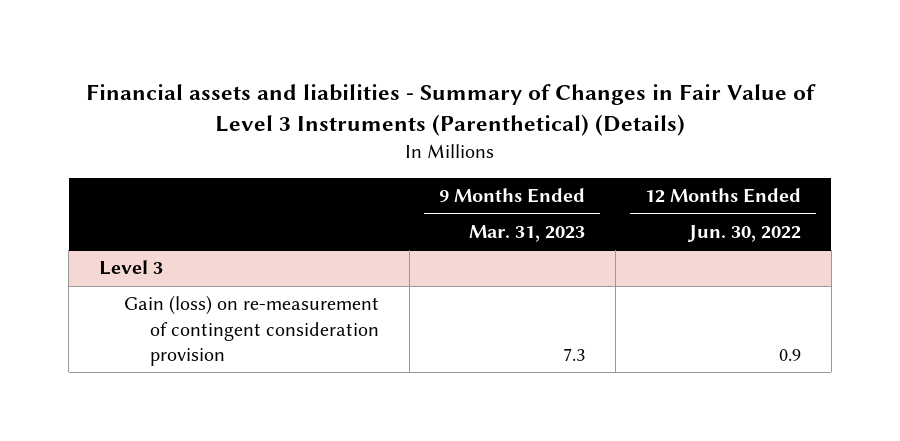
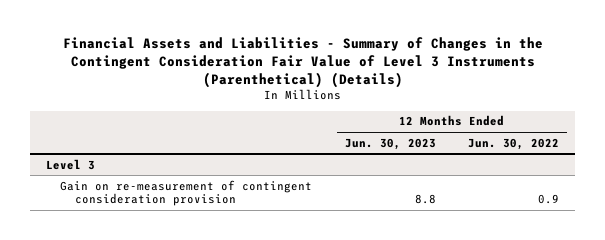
- Financial assets and liabilities - Summary of Changes in Fair Value of Level 3 Instruments (Parenthetical) (Details)
+ Financial Assets and Liabilities - Summary of Changes in the Contingent Consideration Fair Value of Level 3 Instruments (Parenthetical) (Details)
- | 9 Months Ended Mar. 31, 2023 | 12 Months Ended Jun. 30, 2022
+ | 12 Months Ended Jun. 30, 2023 | 12 Months Ended Jun. 30, 2022
@ Level 3
- Gain (loss) on re-measurement of contingent consideration provision | 7.3 | 0.9
+ Gain on re-measurement of contingent consideration provision | 8.8 | 0.9

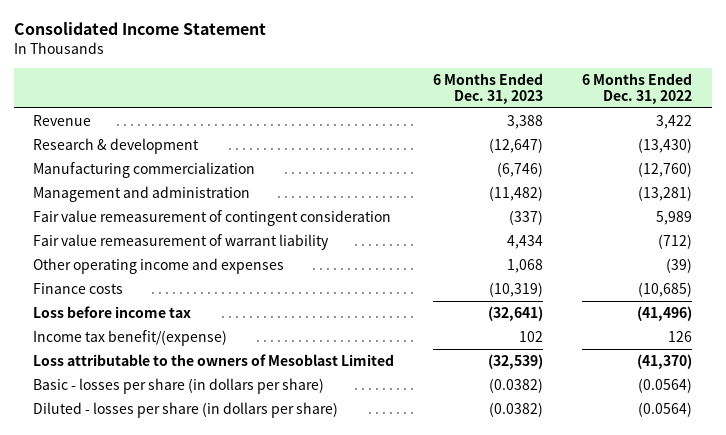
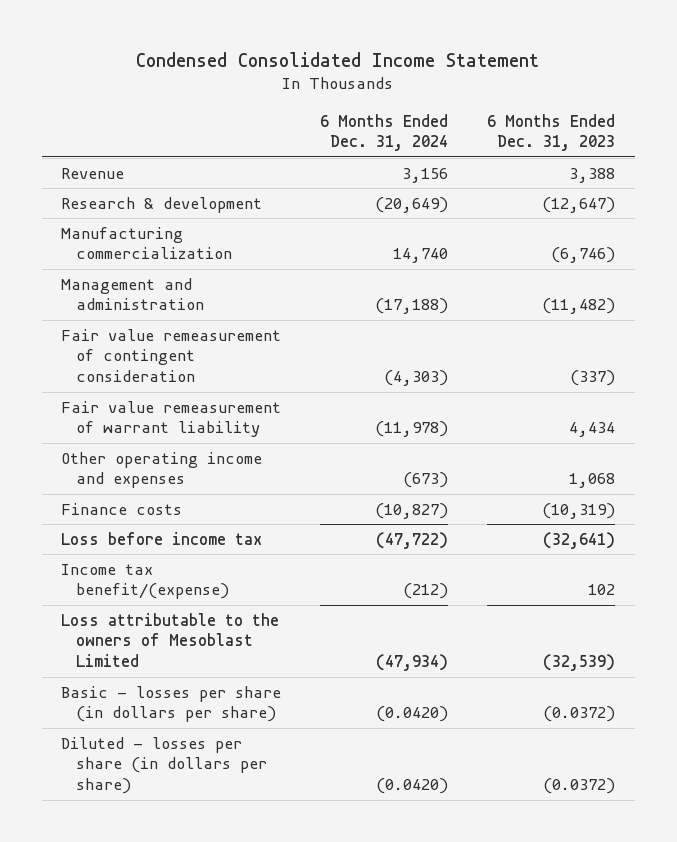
- Consolidated Income Statement
+ Condensed Consolidated Income Statement
- | 6 Months Ended Dec. 31, 2023 | 6 Months Ended Dec. 31, 2022
+ | 6 Months Ended Dec. 31, 2024 | 6 Months Ended Dec. 31, 2023
- Basic - losses per share (in dollars per share) | (0.0382) | (0.0564)
- Diluted - losses per share (in dollars per share) | (0.0382) | (0.0564)
+ Basic - losses per share (in dollars per share) | (0.0420) | (0.0372)
+ Diluted - losses per share (in dollars per share) | (0.0420) | (0.0372)

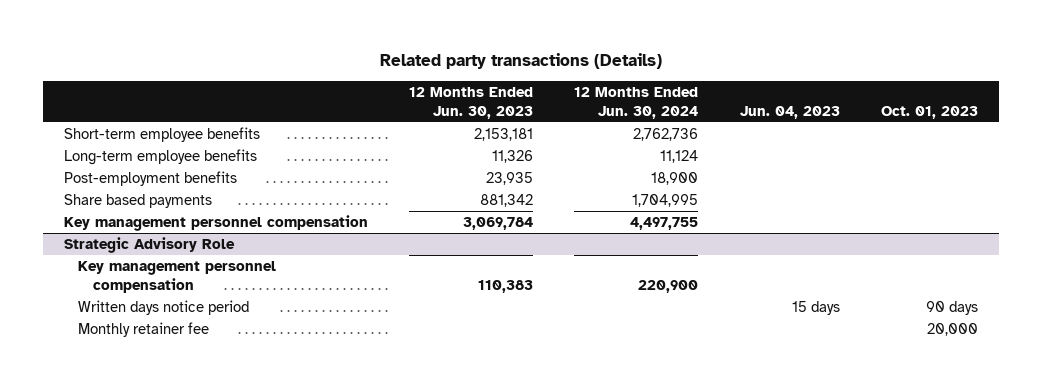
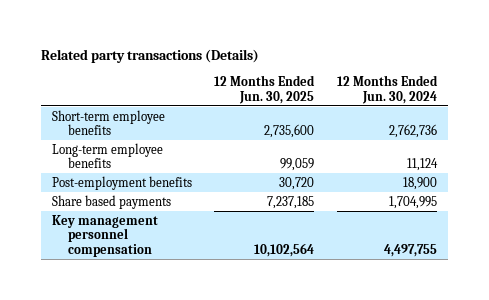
- | 12 Months Ended Jun. 30, 2023 | 12 Months Ended Jun. 30, 2024 | Jun. 04, 2023 | Oct. 01, 2023
+ | 12 Months Ended Jun. 30, 2025 | 12 Months Ended Jun. 30, 2024
- Strategic Advisory Role
- Key management personnel compensation | 110,383 | 220,900 | |
- Written days notice period | | | 15 days | 90 days
- Monthly retainer fee | | | | 20,000

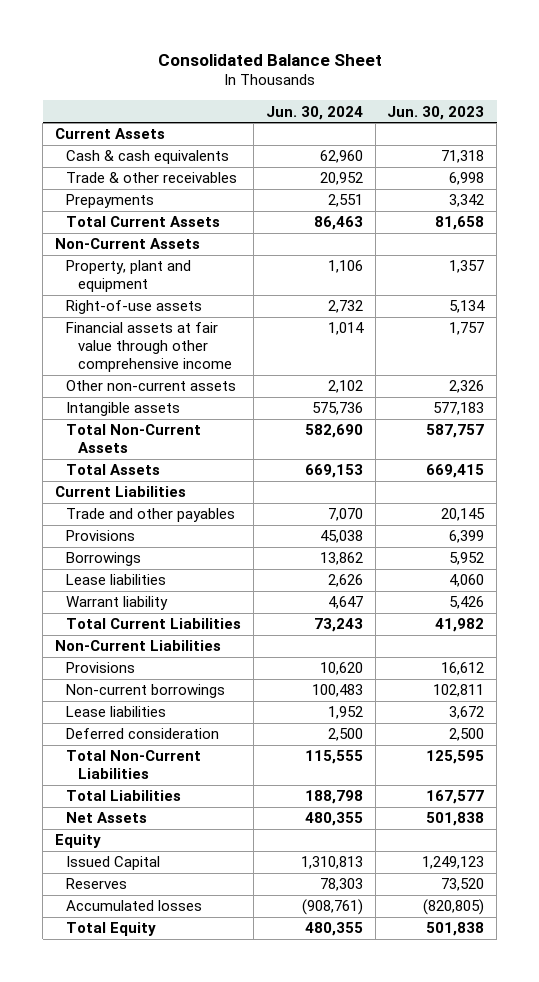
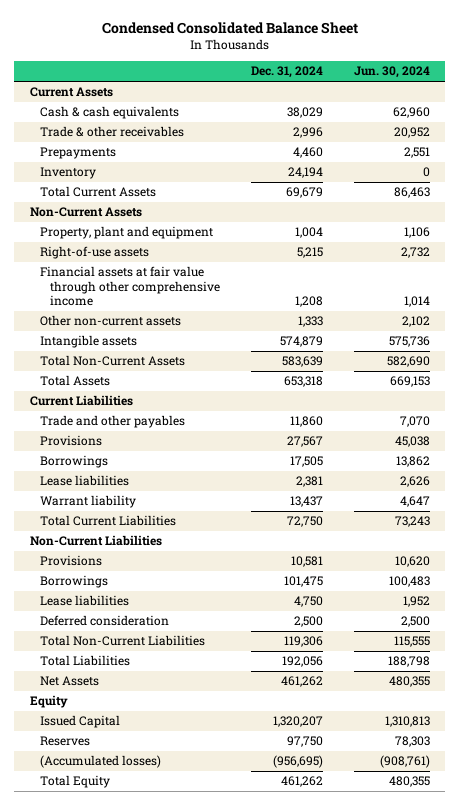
- Consolidated Balance Sheet
+ Condensed Consolidated Balance Sheet
- | Jun. 30, 2024 | Jun. 30, 2023
+ | Dec. 31, 2024 | Jun. 30, 2024
+ Inventory | 24,194 | 0
- Non-current borrowings | 100,483 | 102,811
+ Borrowings | 101,475 | 100,483
- Accumulated losses | (908,761) | (820,805)
+ (Accumulated losses) | (956,695) | (908,761)

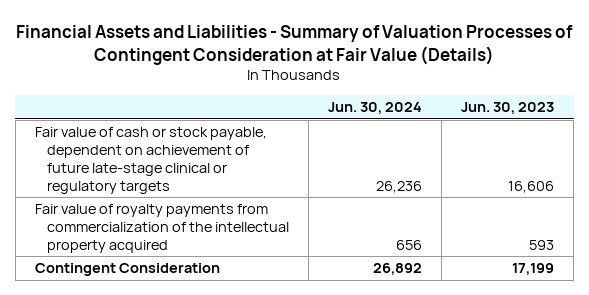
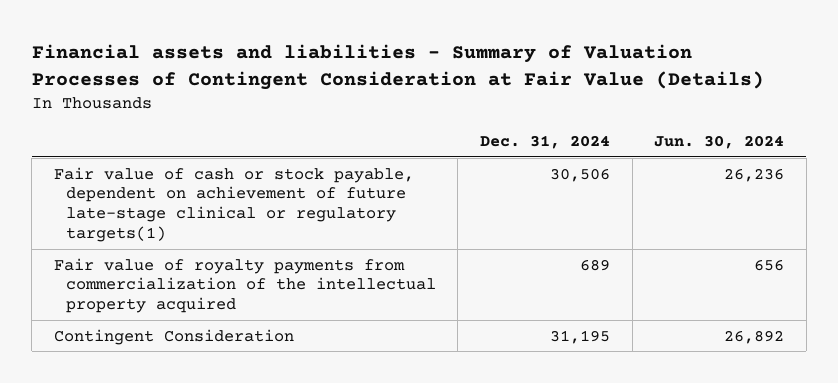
- Financial Assets and Liabilities - Summary of Valuation Processes of Contingent Consideration at Fair Value (Details)
+ Financial assets and liabilities - Summary of Valuation Processes of Contingent Consideration at Fair Value (Details)
- | Jun. 30, 2024 | Jun. 30, 2023
+ | Dec. 31, 2024 | Jun. 30, 2024
- Fair value of cash or stock payable, dependent on achievement of future late-stage clinical or regulatory targets | 26,236 | 16,606
+ Fair value of cash or stock payable, dependent on achievement of future late-stage clinical or regulatory targets(1) | 30,506 | 26,236

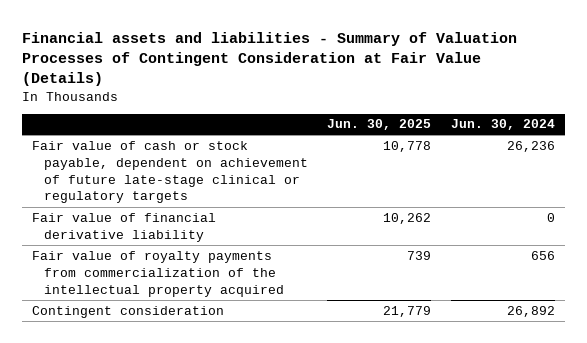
- | Dec. 31, 2024 | Jun. 30, 2024
+ | Jun. 30, 2025 | Jun. 30, 2024
- Fair value of cash or stock payable, dependent on achievement of future late-stage clinical or regulatory targets(1) | 30,506 | 26,236
+ Fair value of cash or stock payable, dependent on achievement of future late-stage clinical or regulatory targets | 10,778 | 26,236
+ Fair value of financial derivative liability | 10,262 | 0
- Contingent Consideration | 31,195 | 26,892
+ Contingent consideration | 21,779 | 26,892

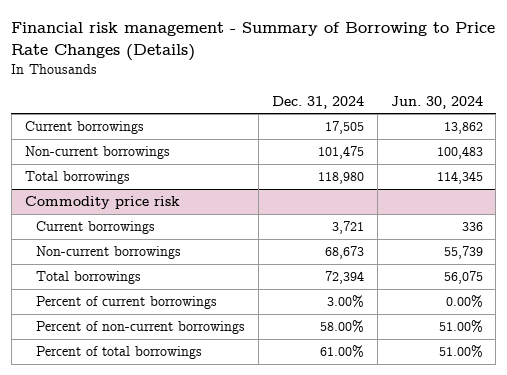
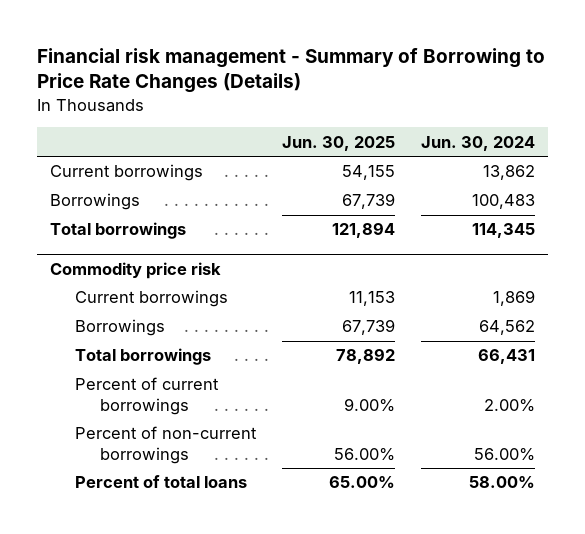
- | Dec. 31, 2024 | Jun. 30, 2024
+ | Jun. 30, 2025 | Jun. 30, 2024
- Non-current borrowings | 101,475 | 100,483
+ Borrowings | 67,739 | 100,483
@ Commodity price risk
- Current borrowings | 3,721 | 336
- Non-current borrowings | 68,673 | 55,739
- Total borrowings | 72,394 | 56,075
- Percent of current borrowings | 3.00% | 0.00%
- Percent of non-current borrowings | 58.00% | 51.00%
- Percent of total borrowings | 61.00% | 51.00%
+ Current borrowings | 11,153 | 1,869
+ Borrowings | 67,739 | 64,562
+ Total borrowings | 78,892 | 66,431
+ Percent of current borrowings | 9.00% | 2.00%
+ Percent of non-current borrowings | 56.00% | 56.00%
+ Percent of total loans | 65.00% | 58.00%

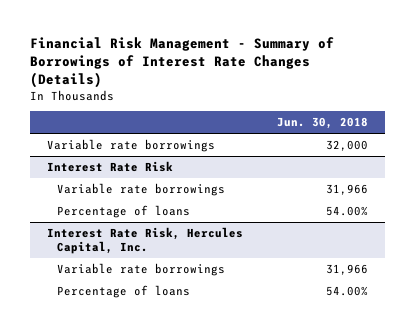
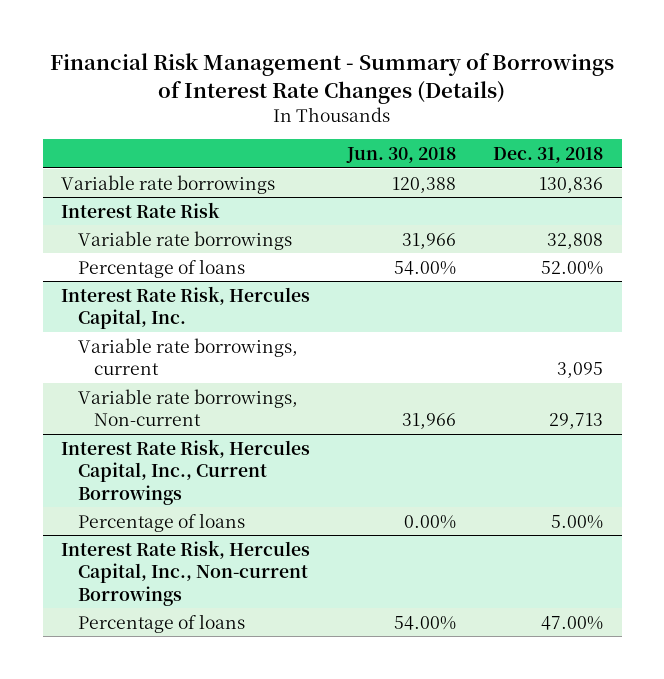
- | Jun. 30, 2018
+ | Jun. 30, 2018 | Dec. 31, 2018
- Variable rate borrowings | 32,000
+ Variable rate borrowings | 120,388 | 130,836
@ Interest Rate Risk, Hercules Capital, Inc.
- Variable rate borrowings | 31,966
+ Variable rate borrowings, current | | 3,095
+ Variable rate borrowings, Non-current | 31,966 | 29,713
+ Interest Rate Risk, Hercules Capital, Inc., Current Borrowings
+ Percentage of loans | 0.00% | 5.00%
+ Interest Rate Risk, Hercules Capital, Inc., Non-current Borrowings

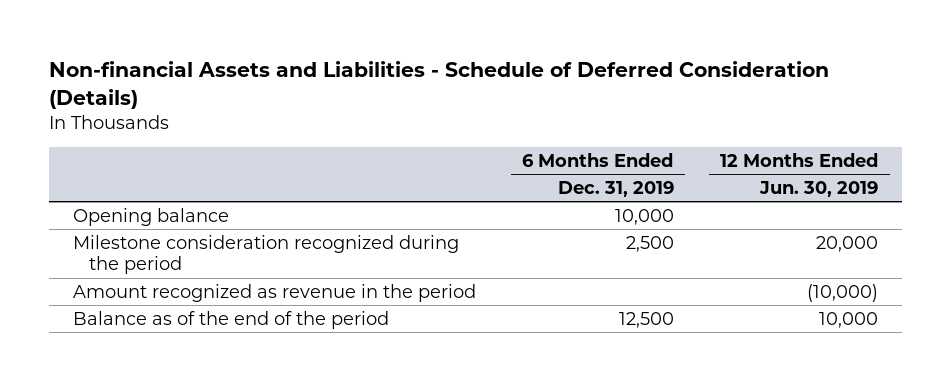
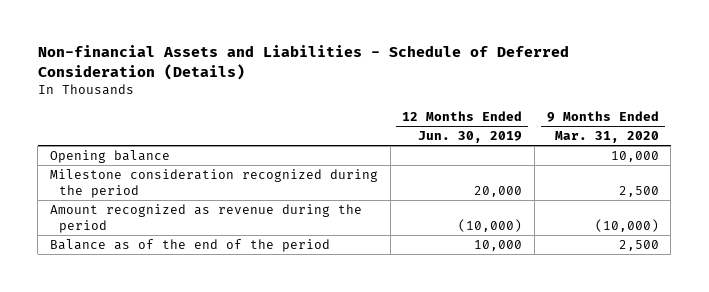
- | 6 Months Ended Dec. 31, 2019 | 12 Months Ended Jun. 30, 2019
+ | 12 Months Ended Jun. 30, 2019 | 9 Months Ended Mar. 31, 2020
- Amount recognized as revenue in the period | | (10,000)
+ Amount recognized as revenue during the period | (10,000) | (10,000)

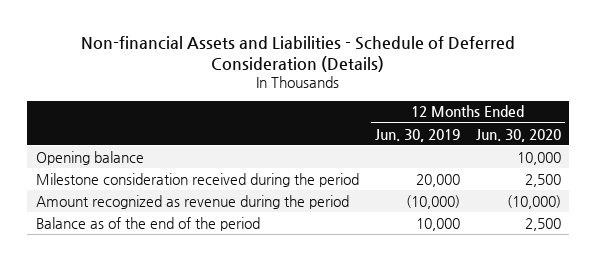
- | 12 Months Ended Jun. 30, 2019 | 9 Months Ended Mar. 31, 2020
+ | 12 Months Ended Jun. 30, 2019 | 12 Months Ended Jun. 30, 2020
- Milestone consideration recognized during the period | 20,000 | 2,500
+ Milestone consideration received during the period | 20,000 | 2,500

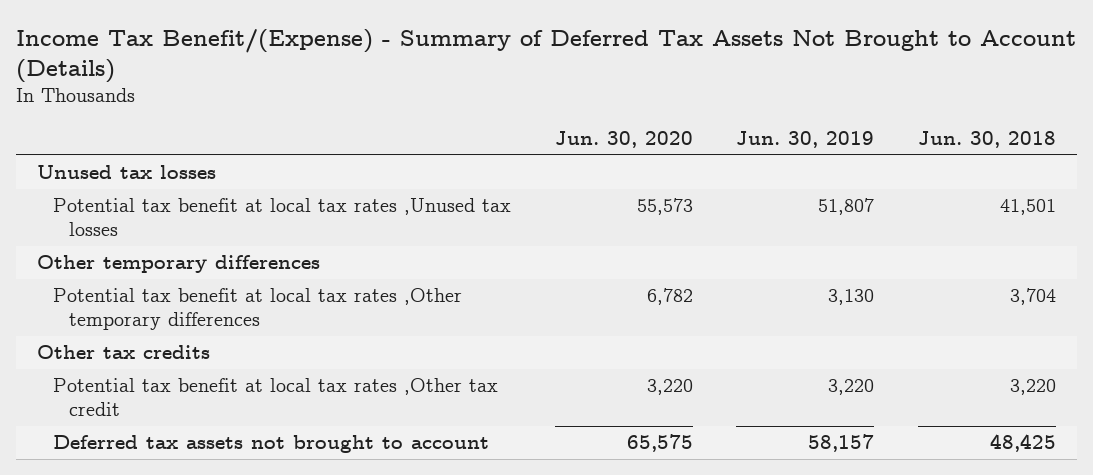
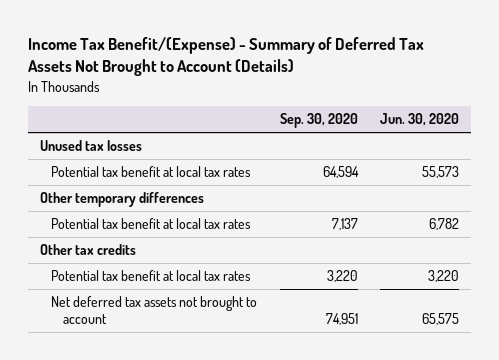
- | Jun. 30, 2020 | Jun. 30, 2019 | Jun. 30, 2018
+ | Sep. 30, 2020 | Jun. 30, 2020
- Potential tax benefit at local tax rates ,Unused tax losses | 55,573 | 51,807 | 41,501
+ Potential tax benefit at local tax rates | 64,594 | 55,573
- Potential tax benefit at local tax rates ,Other temporary differences | 6,782 | 3,130 | 3,704
+ Potential tax benefit at local tax rates | 7,137 | 6,782
- Potential tax benefit at local tax rates ,Other tax credit | 3,220 | 3,220 | 3,220
- Deferred tax assets not brought to account | 65,575 | 58,157 | 48,425
+ Potential tax benefit at local tax rates | 3,220 | 3,220
+ Net deferred tax assets not brought to account | 74,951 | 65,575

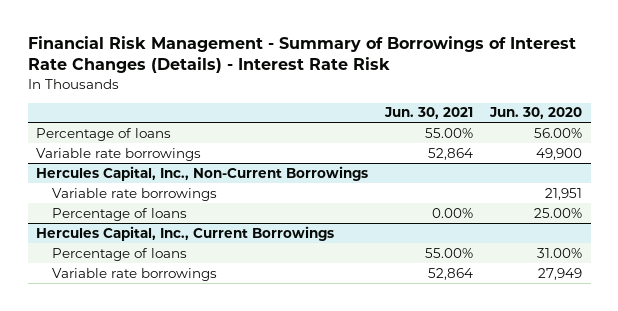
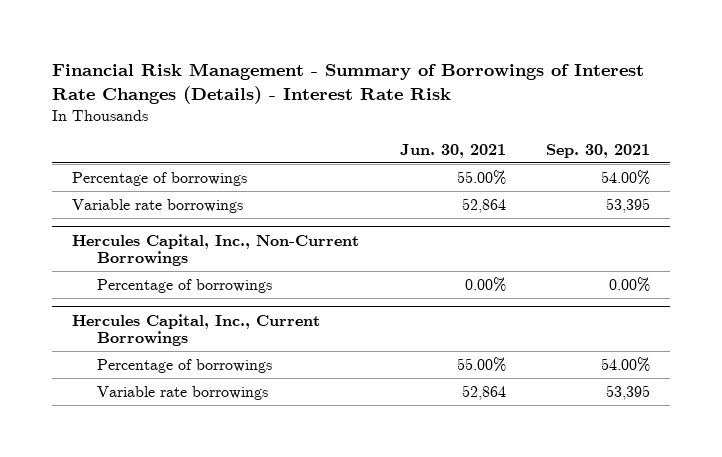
- | Jun. 30, 2021 | Jun. 30, 2020
+ | Jun. 30, 2021 | Sep. 30, 2021
- Percentage of loans | 55.00% | 56.00%
+ Percentage of borrowings | 55.00% | 54.00%
@ Hercules Capital, Inc., Non-Current Borrowings
- Variable rate borrowings | | 21,951
- Percentage of loans | 0.00% | 25.00%
+ Percentage of borrowings | 0.00% | 0.00%
@ Hercules Capital, Inc., Current Borrowings
- Percentage of loans | 55.00% | 31.00%
+ Percentage of borrowings | 55.00% | 54.00%

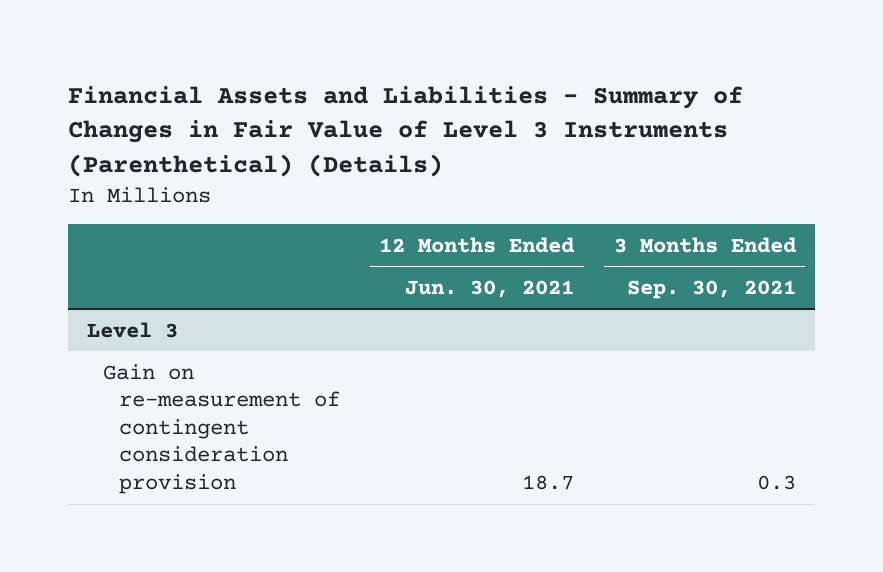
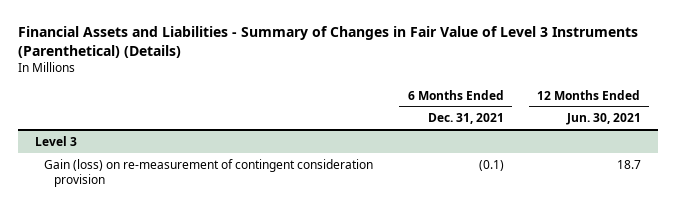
- | 12 Months Ended Jun. 30, 2021 | 3 Months Ended Sep. 30, 2021
+ | 6 Months Ended Dec. 31, 2021 | 12 Months Ended Jun. 30, 2021
@ Level 3
- Gain on re-measurement of contingent consideration provision | 18.7 | 0.3
+ Gain (loss) on re-measurement of contingent consideration provision | (0.1) | 18.7

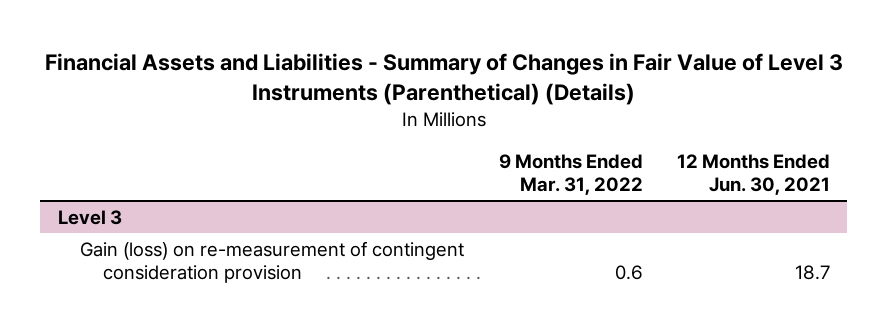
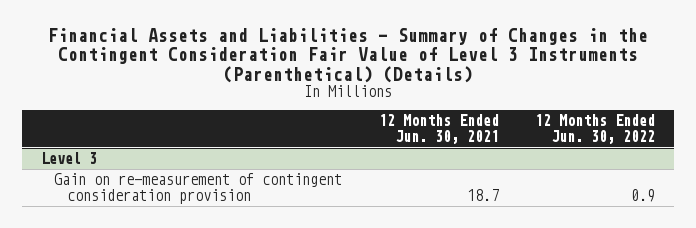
- Financial Assets and Liabilities - Summary of Changes in Fair Value of Level 3 Instruments (Parenthetical) (Details)
+ Financial Assets and Liabilities - Summary of Changes in the Contingent Consideration Fair Value of Level 3 Instruments (Parenthetical) (Details)
- | 9 Months Ended Mar. 31, 2022 | 12 Months Ended Jun. 30, 2021
+ | 12 Months Ended Jun. 30, 2021 | 12 Months Ended Jun. 30, 2022
@ Level 3
- Gain (loss) on re-measurement of contingent consideration provision | 0.6 | 18.7
+ Gain on re-measurement of contingent consideration provision | 18.7 | 0.9

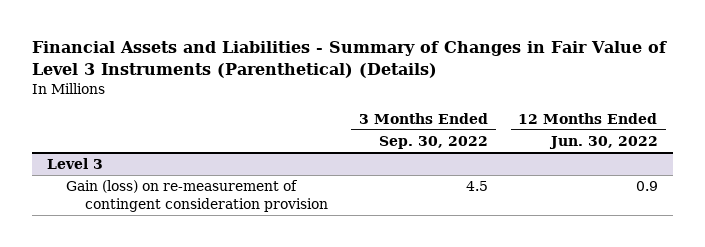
- Financial Assets and Liabilities - Summary of Changes in the Contingent Consideration Fair Value of Level 3 Instruments (Parenthetical) (Details)
+ Financial Assets and Liabilities - Summary of Changes in Fair Value of Level 3 Instruments (Parenthetical) (Details)
- | 12 Months Ended Jun. 30, 2021 | 12 Months Ended Jun. 30, 2022
+ | 3 Months Ended Sep. 30, 2022 | 12 Months Ended Jun. 30, 2022
@ Level 3
- Gain on re-measurement of contingent consideration provision | 18.7 | 0.9
+ Gain (loss) on re-measurement of contingent consideration provision | 4.5 | 0.9

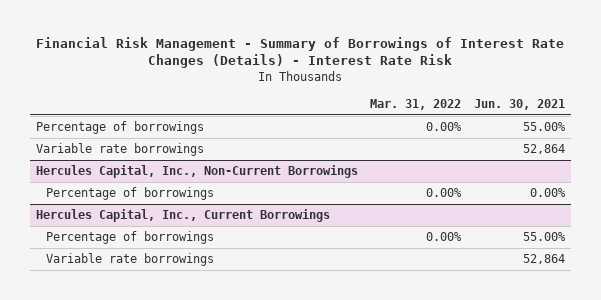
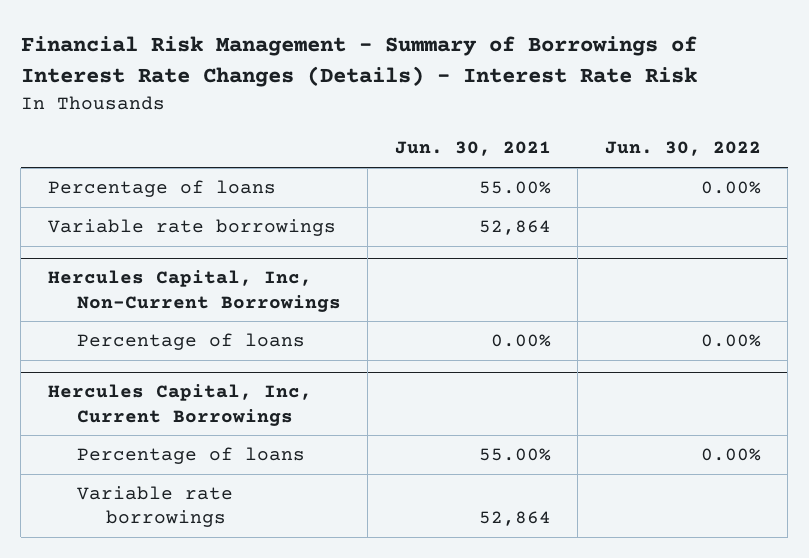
- | Mar. 31, 2022 | Jun. 30, 2021
+ | Jun. 30, 2021 | Jun. 30, 2022
- Percentage of borrowings | 0.00% | 55.00%
+ Percentage of loans | 55.00% | 0.00%
- Hercules Capital, Inc., Non-Current Borrowings
- Percentage of borrowings | 0.00% | 0.00%
- Hercules Capital, Inc., Current Borrowings
- Percentage of borrowings | 0.00% | 55.00%
+ Hercules Capital, Inc, Non-Current Borrowings
+ Percentage of loans | 0.00% | 0.00%
+ Hercules Capital, Inc, Current Borrowings
+ Percentage of loans | 55.00% | 0.00%

